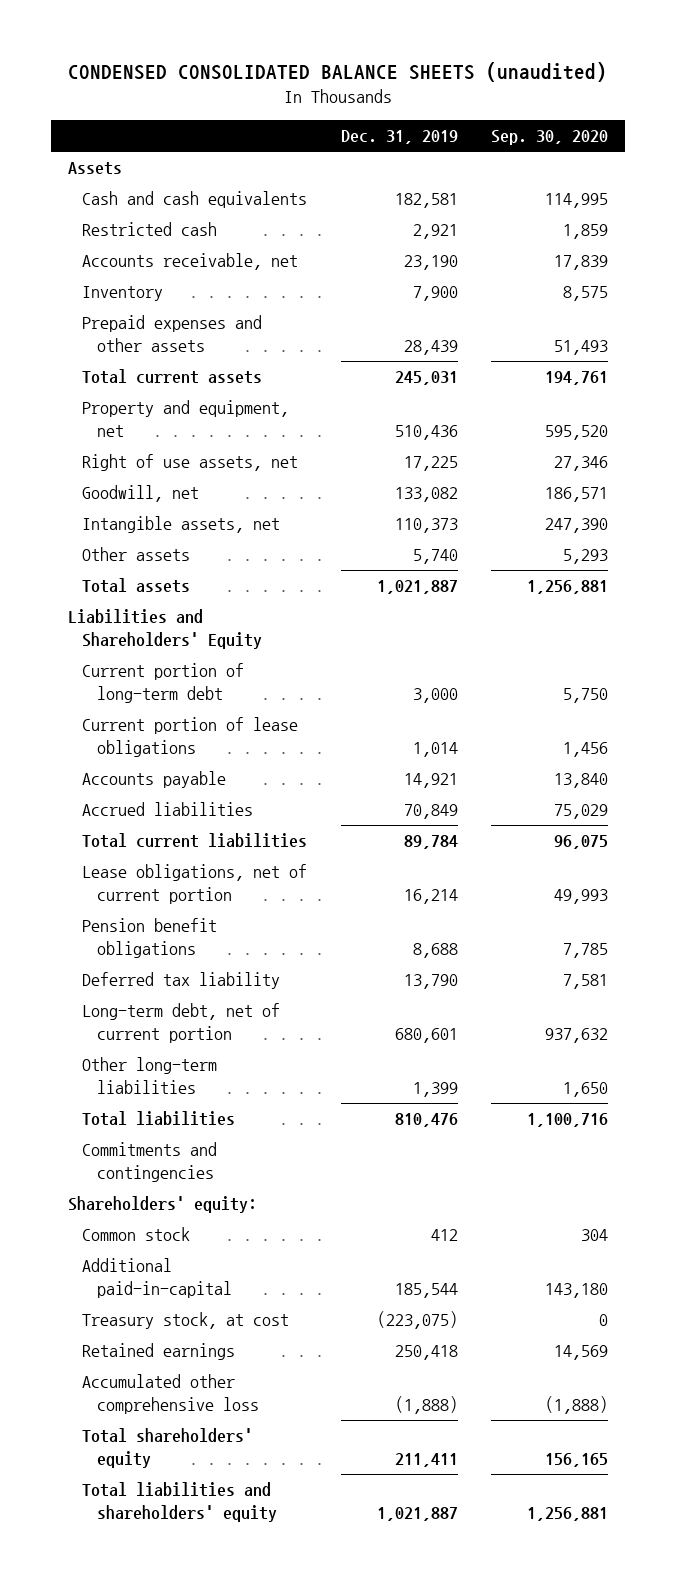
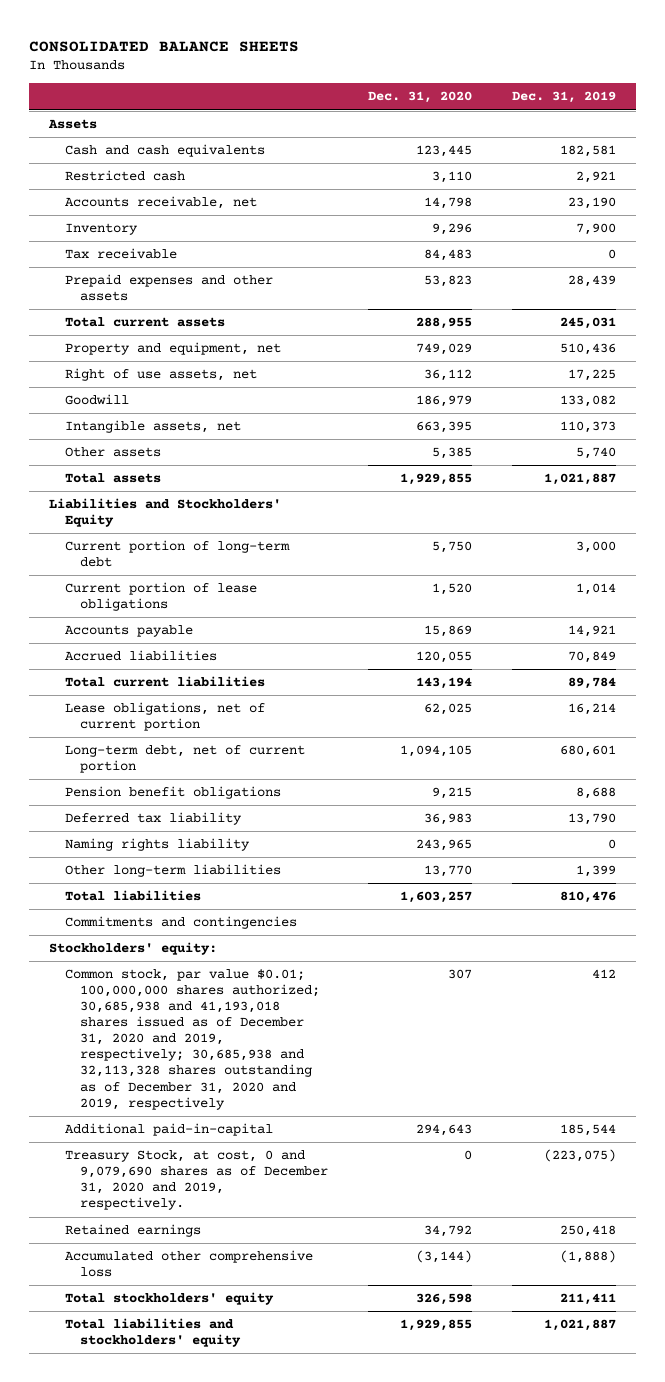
- CONDENSED CONSOLIDATED BALANCE SHEETS (unaudited)
+ CONSOLIDATED BALANCE SHEETS
- | Dec. 31, 2019 | Sep. 30, 2020
+ | Dec. 31, 2020 | Dec. 31, 2019
+ Tax receivable | 84,483 | 0
- Goodwill, net | 133,082 | 186,571
+ Goodwill | 186,979 | 133,082
- Liabilities and Shareholders' Equity
+ Liabilities and Stockholders' Equity
moved up: Long-term debt, net of current portion | 1,094,105 | 680,601
+ Naming rights liability | 243,965 | 0
- Shareholders' equity:
- Common stock | 412 | 304
+ Stockholders' equity:
+ Common stock, par value $0.01; 100,000,000 shares authorized; 30,685,938 and 41,193,018 shares issued as of December 31, 2020 and 2019, respectively; 30,685,938 and 32,113,328 shares outstanding as of December 31, 2020 and 2019, respectively | 307 | 412
- Treasury stock, at cost | (223,075) | 0
+ Treasury Stock, at cost, 0 and 9,079,690 shares as of December 31, 2020 and 2019, respectively. | 0 | (223,075)
- Total shareholders' equity | 211,411 | 156,165
- Total liabilities and shareholders' equity | 1,021,887 | 1,256,881
+ Total stockholders' equity | 326,598 | 211,411
+ Total liabilities and stockholders' equity | 1,929,855 | 1,021,887

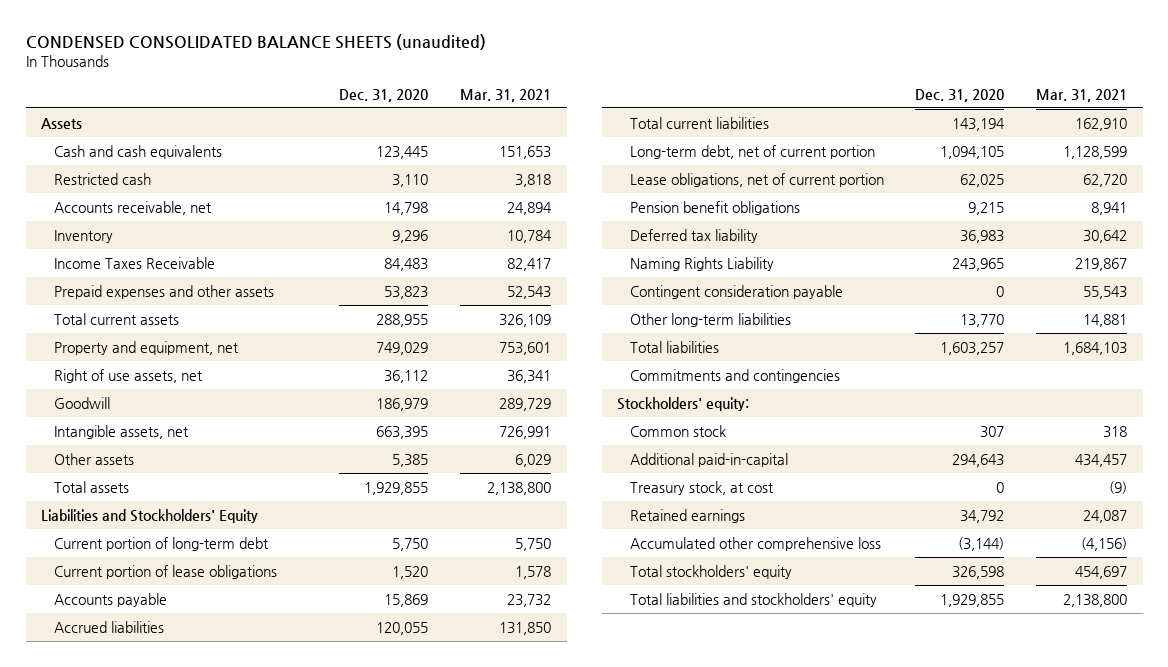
- CONSOLIDATED BALANCE SHEETS
+ CONDENSED CONSOLIDATED BALANCE SHEETS (unaudited)
- | Dec. 31, 2020 | Dec. 31, 2019
+ | Dec. 31, 2020 | Mar. 31, 2021
- Tax receivable | 84,483 | 0
+ Income Taxes Receivable | 84,483 | 82,417
moved down: Lease obligations, net of current portion | 62,025 | 62,720
- Naming rights liability | 243,965 | 0
+ Naming Rights Liability | 243,965 | 219,867
+ Contingent consideration payable | 0 | 55,543
- Common stock, par value $0.01; 100,000,000 shares authorized; 30,685,938 and 41,193,018 shares issued as of December 31, 2020 and 2019, respectively; 30,685,938 and 32,113,328 shares outstanding as of December 31, 2020 and 2019, respectively | 307 | 412
+ Common stock | 307 | 318
- Treasury Stock, at cost, 0 and 9,079,690 shares as of December 31, 2020 and 2019, respectively. | 0 | (223,075)
+ Treasury stock, at cost | 0 | (9)

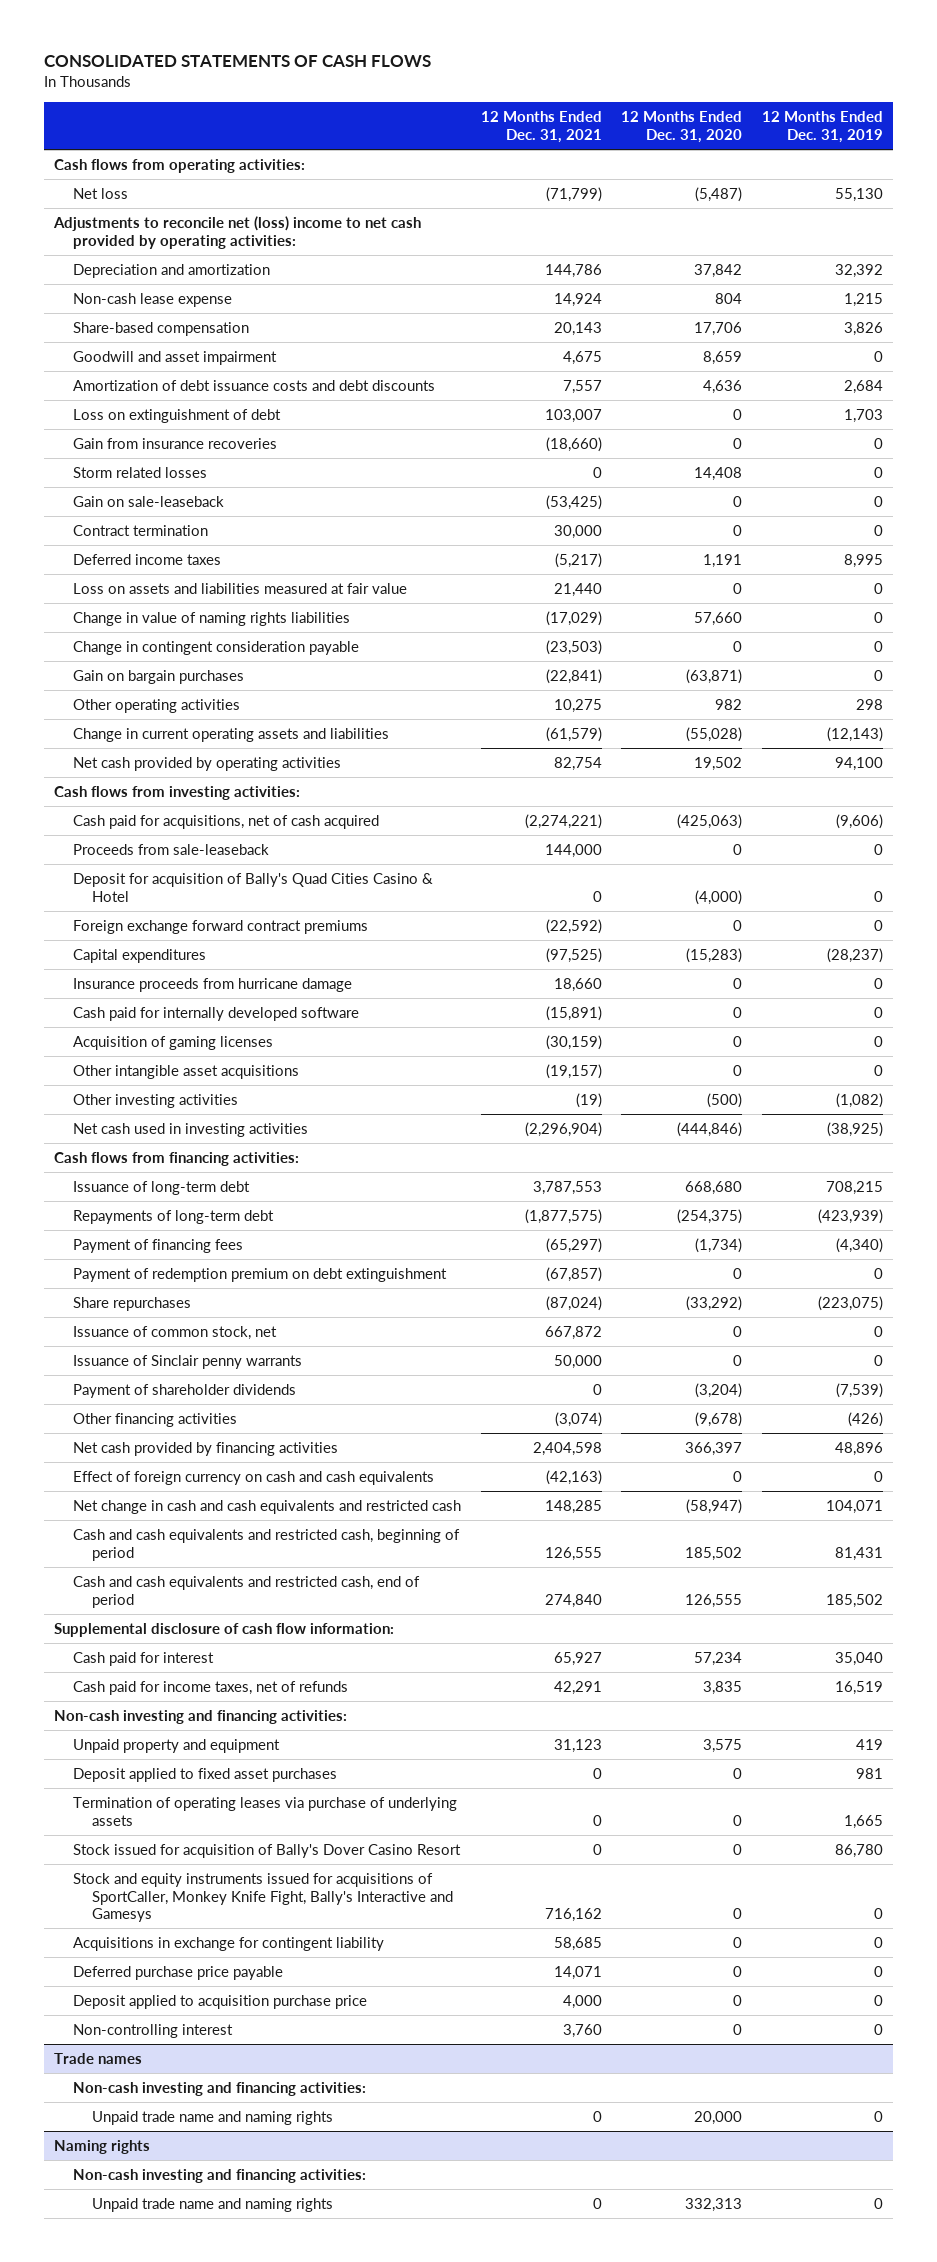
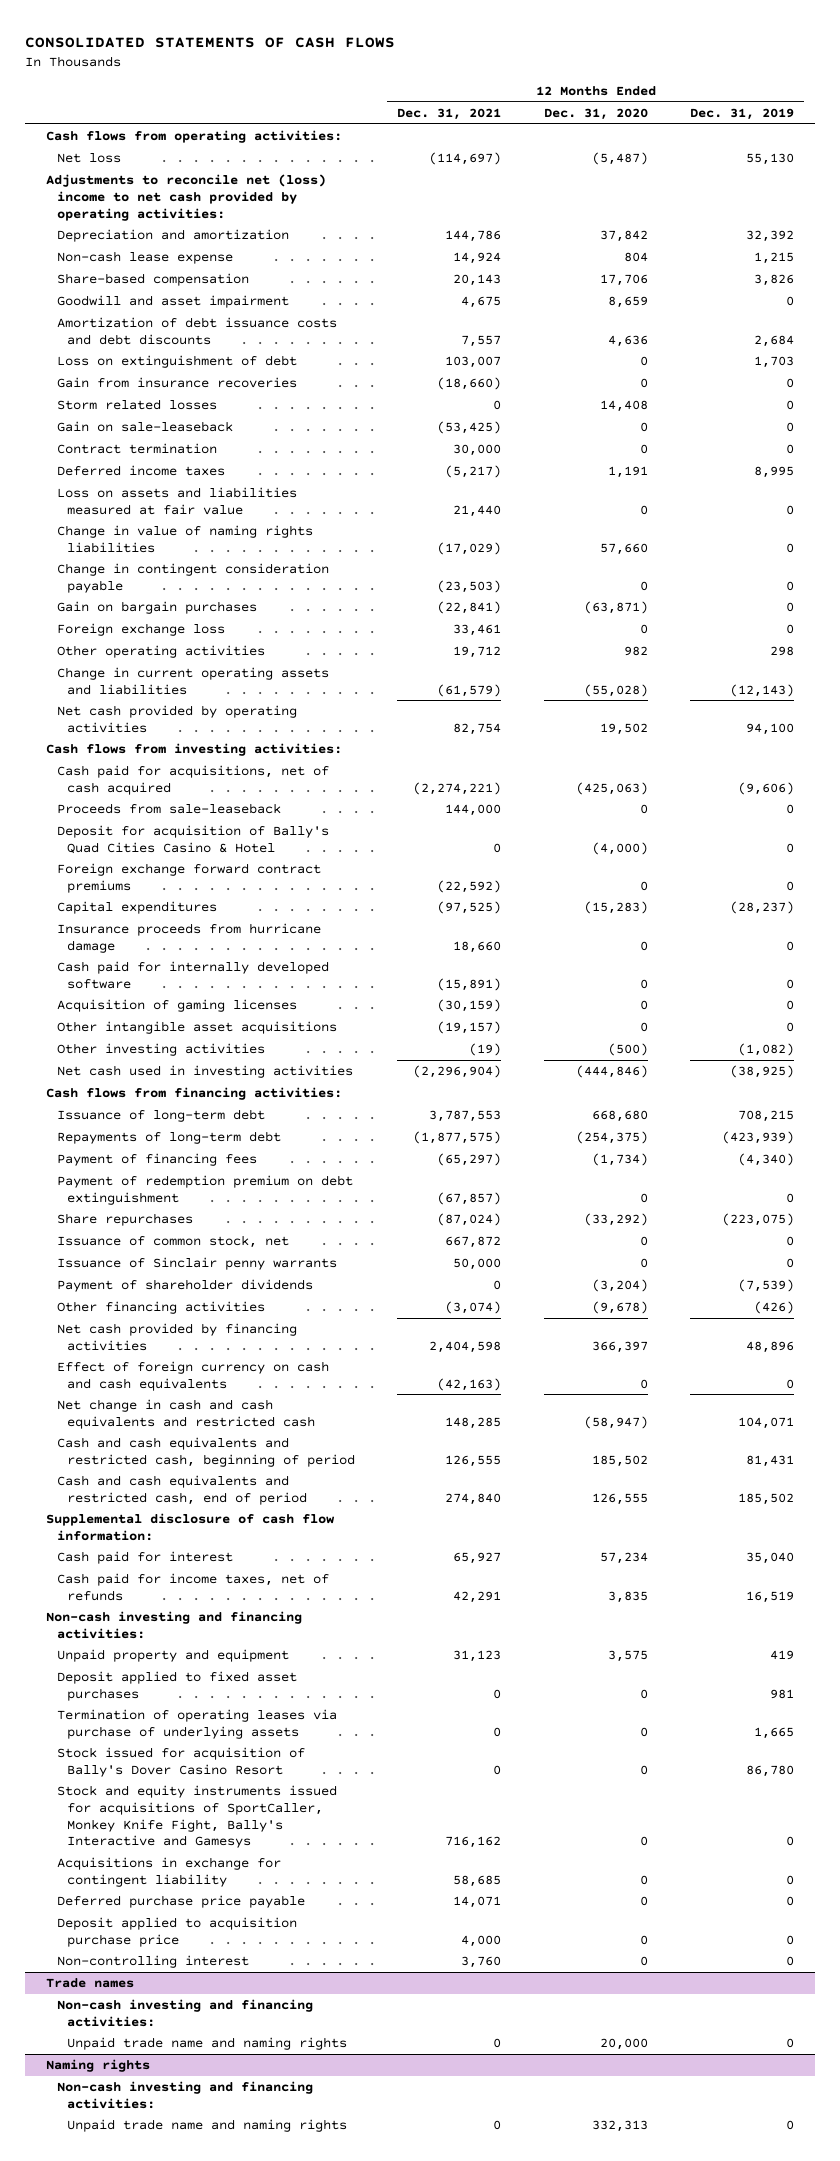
- Net loss | (71,799) | (5,487) | 55,130
+ Net loss | (114,697) | (5,487) | 55,130
- Other operating activities | 10,275 | 982 | 298
+ Foreign exchange loss | 33,461 | 0 | 0
+ Other operating activities | 19,712 | 982 | 298

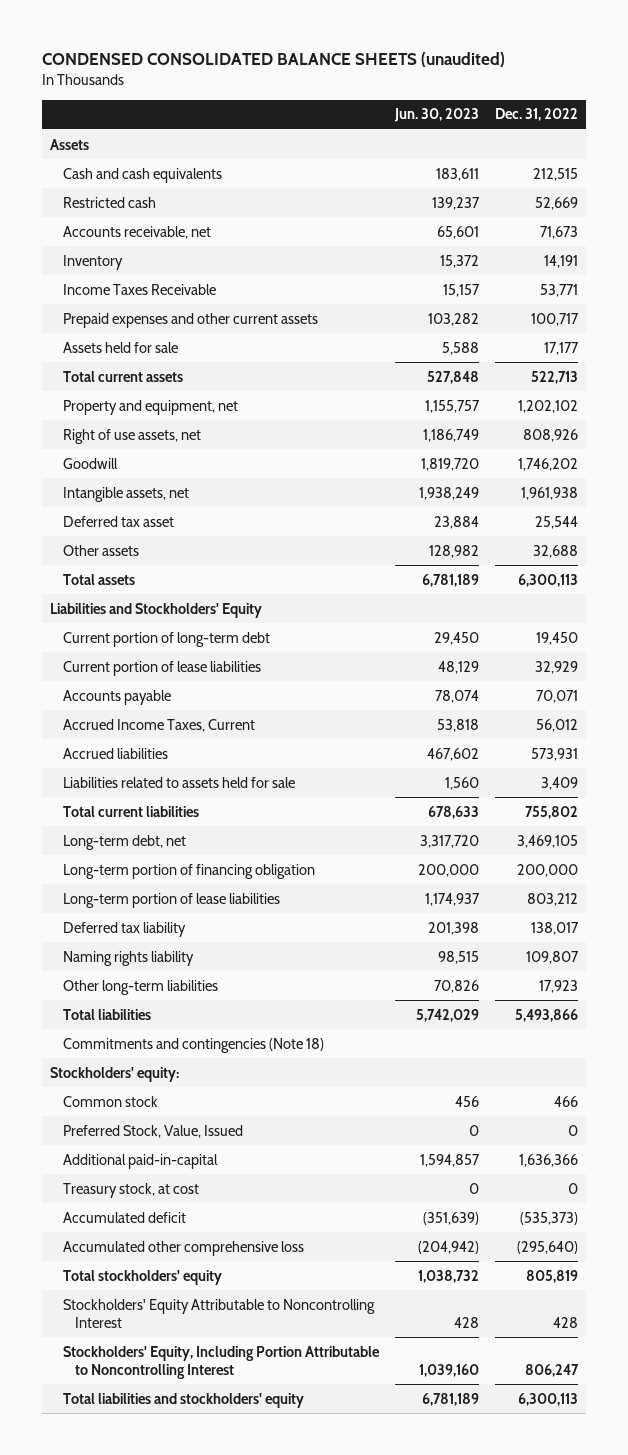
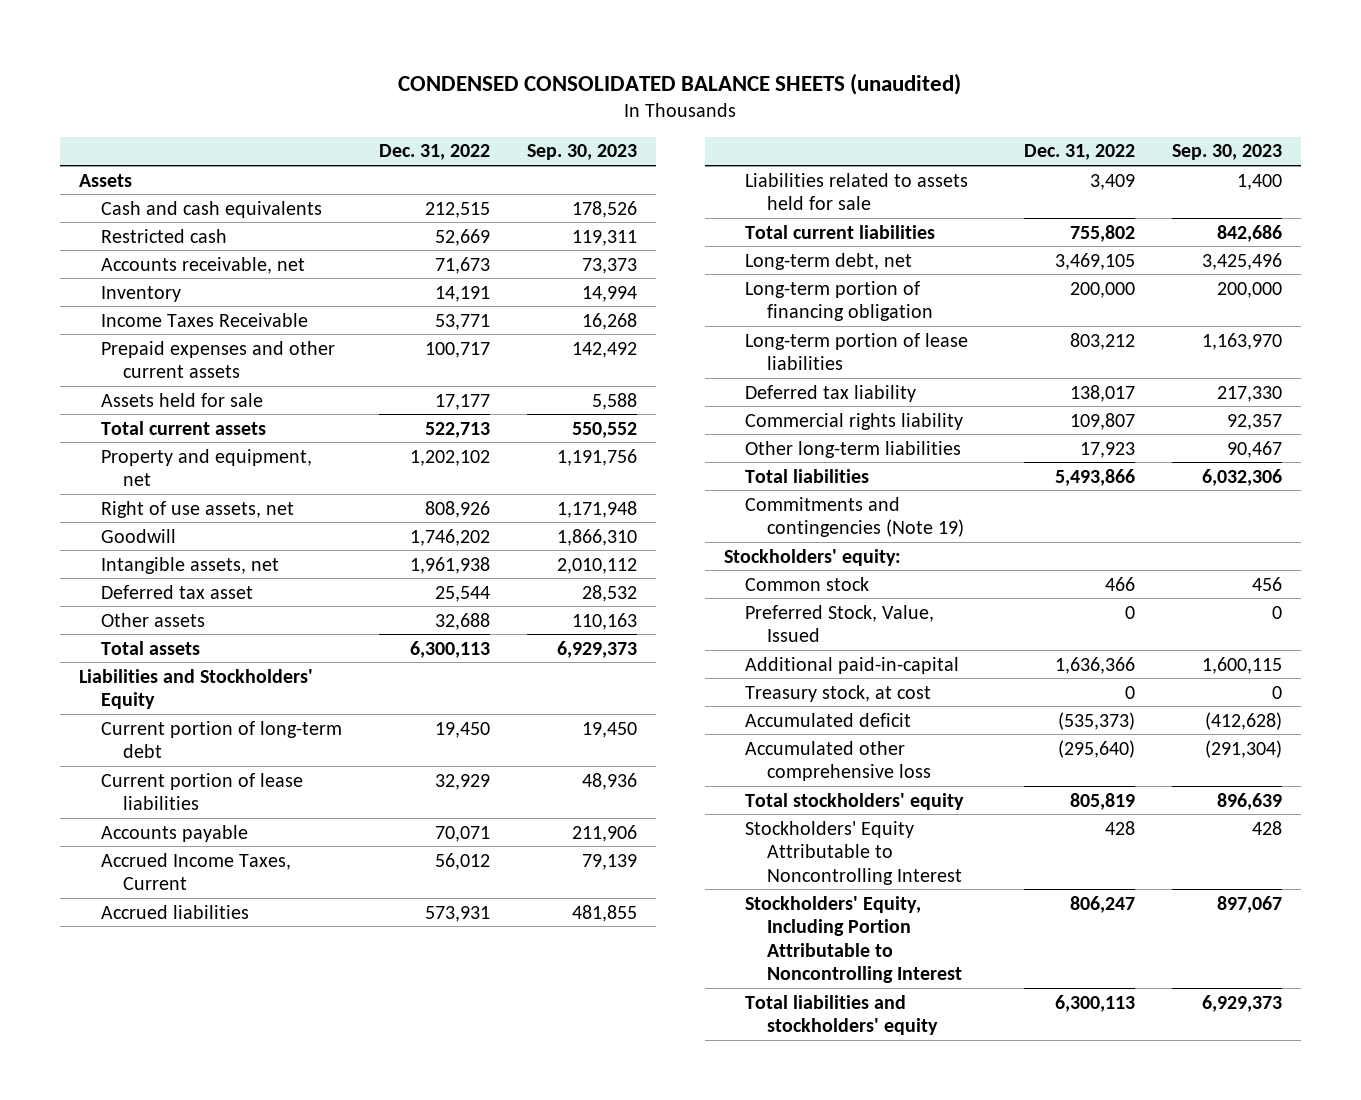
- | Jun. 30, 2023 | Dec. 31, 2022
+ | Dec. 31, 2022 | Sep. 30, 2023
- Naming rights liability | 98,515 | 109,807
+ Commercial rights liability | 109,807 | 92,357
- Commitments and contingencies (Note 18)
+ Commitments and contingencies (Note 19)

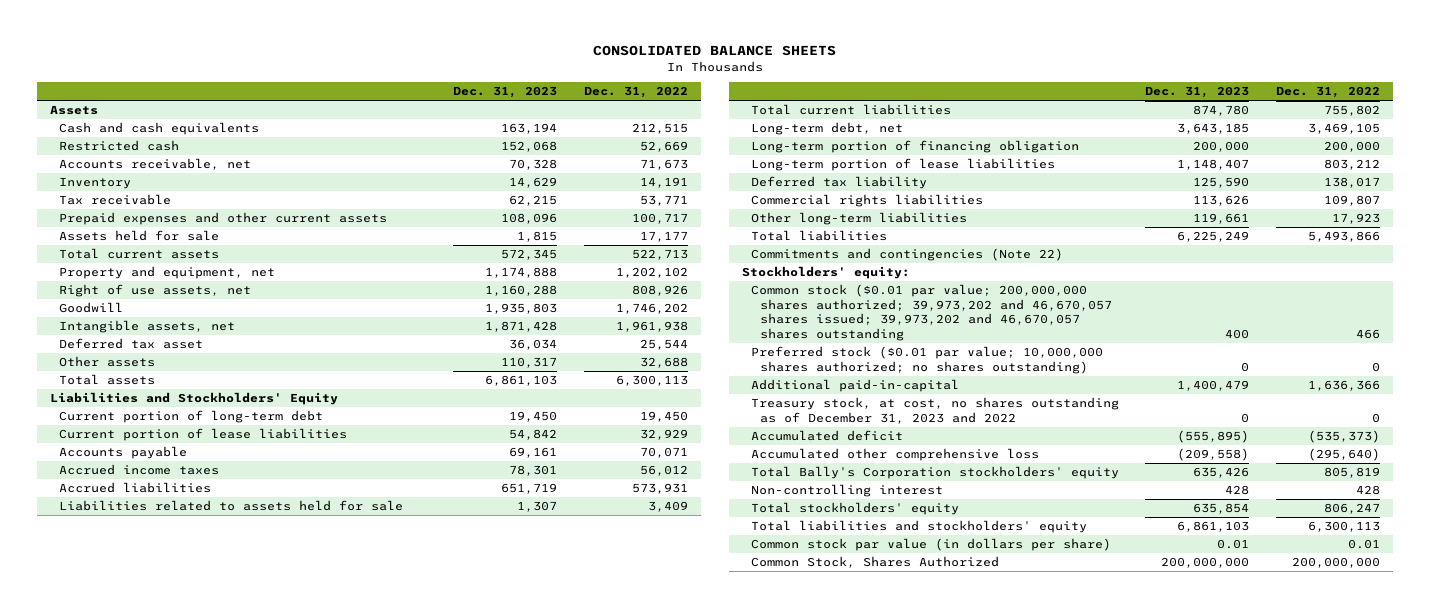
- CONDENSED CONSOLIDATED BALANCE SHEETS (unaudited)
+ CONSOLIDATED BALANCE SHEETS
- | Dec. 31, 2022 | Sep. 30, 2023
+ | Dec. 31, 2023 | Dec. 31, 2022
- Income Taxes Receivable | 53,771 | 16,268
+ Tax receivable | 62,215 | 53,771
- Accrued Income Taxes, Current | 56,012 | 79,139
+ Accrued income taxes | 78,301 | 56,012
- Commercial rights liability | 109,807 | 92,357
+ Commercial rights liabilities | 113,626 | 109,807
- Commitments and contingencies (Note 19)
+ Commitments and contingencies (Note 22)
- Common stock | 466 | 456
- Preferred Stock, Value, Issued | 0 | 0
+ Common stock ($0.01 par value; 200,000,000 shares authorized; 39,973,202 and 46,670,057 shares issued; 39,973,202 and 46,670,057 shares outstanding | 400 | 466
+ Preferred stock ($0.01 par value; 10,000,000 shares authorized; no shares outstanding) | 0 | 0
- Treasury stock, at cost | 0 | 0
+ Treasury stock, at cost, no shares outstanding as of December 31, 2023 and 2022 | 0 | 0
- Total stockholders' equity | 805,819 | 896,639
- Stockholders' Equity Attributable to Noncontrolling Interest | 428 | 428
- Stockholders' Equity, Including Portion Attributable to Noncontrolling Interest | 806,247 | 897,067
+ Total Bally's Corporation stockholders' equity | 635,426 | 805,819
+ Non-controlling interest | 428 | 428
+ Total stockholders' equity | 635,854 | 806,247
+ Common stock par value (in dollars per share) | 0.01 | 0.01
+ Common Stock, Shares Authorized | 200,000,000 | 200,000,000

